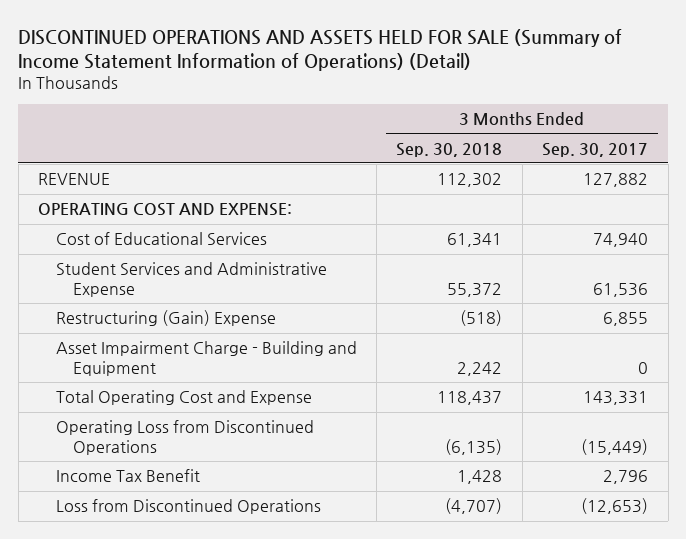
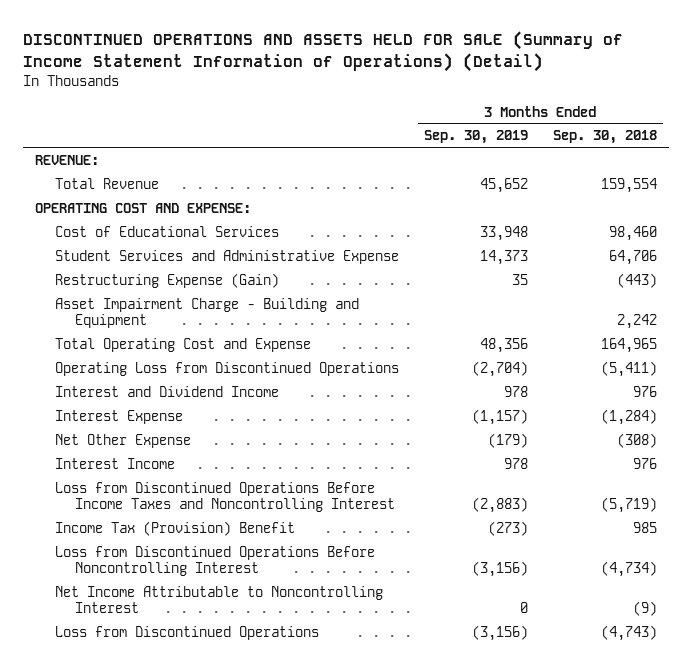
- | 3 Months Ended Sep. 30, 2018 | 3 Months Ended Sep. 30, 2017
+ | 3 Months Ended Sep. 30, 2019 | 3 Months Ended Sep. 30, 2018
- REVENUE | 112,302 | 127,882
+ REVENUE:
+ Total Revenue | 45,652 | 159,554
- Cost of Educational Services | 61,341 | 74,940
- Student Services and Administrative Expense | 55,372 | 61,536
- Restructuring (Gain) Expense | (518) | 6,855
+ Cost of Educational Services | 33,948 | 98,460
+ Student Services and Administrative Expense | 14,373 | 64,706
+ Restructuring Expense (Gain) | 35 | (443)
- Total Operating Cost and Expense | 118,437 | 143,331
- Operating Loss from Discontinued Operations | (6,135) | (15,449)
- Income Tax Benefit | 1,428 | 2,796
- Loss from Discontinued Operations | (4,707) | (12,653)
+ Total Operating Cost and Expense | 48,356 | 164,965
+ Operating Loss from Discontinued Operations | (2,704) | (5,411)
+ Interest and Dividend Income | 978 | 976
+ Interest Expense | (1,157) | (1,284)
+ Net Other Expense | (179) | (308)
+ Interest Income | 978 | 976
+ Loss from Discontinued Operations Before Income Taxes and Noncontrolling Interest | (2,883) | (5,719)
+ Income Tax (Provision) Benefit | (273) | 985
+ Loss from Discontinued Operations Before Noncontrolling Interest | (3,156) | (4,734)
+ Net Income Attributable to Noncontrolling Interest | 0 | (9)
+ Loss from Discontinued Operations | (3,156) | (4,743)

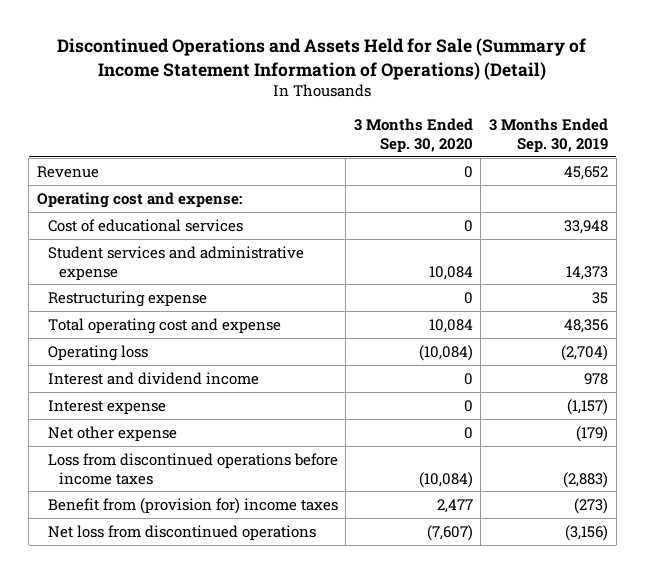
- DISCONTINUED OPERATIONS AND ASSETS HELD FOR SALE (Summary of Income Statement Information of Operations) (Detail)
+ Discontinued Operations and Assets Held for Sale (Summary of Income Statement Information of Operations) (Detail)
- | 3 Months Ended Sep. 30, 2019 | 3 Months Ended Sep. 30, 2018
+ | 3 Months Ended Sep. 30, 2020 | 3 Months Ended Sep. 30, 2019
- REVENUE:
- Total Revenue | 45,652 | 159,554
- OPERATING COST AND EXPENSE:
- Cost of Educational Services | 33,948 | 98,460
- Student Services and Administrative Expense | 14,373 | 64,706
- Restructuring Expense (Gain) | 35 | (443)
- Asset Impairment Charge - Building and Equipment | | 2,242
- Total Operating Cost and Expense | 48,356 | 164,965
- Operating Loss from Discontinued Operations | (2,704) | (5,411)
- Interest and Dividend Income | 978 | 976
- Interest Expense | (1,157) | (1,284)
- Net Other Expense | (179) | (308)
- Interest Income | 978 | 976
- Loss from Discontinued Operations Before Income Taxes and Noncontrolling Interest | (2,883) | (5,719)
- Income Tax (Provision) Benefit | (273) | 985
- Loss from Discontinued Operations Before Noncontrolling Interest | (3,156) | (4,734)
- Net Income Attributable to Noncontrolling Interest | 0 | (9)
- Loss from Discontinued Operations | (3,156) | (4,743)
+ Revenue | 0 | 45,652
+ Operating cost and expense:
+ Cost of educational services | 0 | 33,948
+ Student services and administrative expense | 10,084 | 14,373
+ Restructuring expense | 0 | 35
+ Total operating cost and expense | 10,084 | 48,356
+ Operating loss | (10,084) | (2,704)
+ Interest and dividend income | 0 | 978
+ Interest expense | 0 | (1,157)
+ Net other expense | 0 | (179)
+ Loss from discontinued operations before income taxes | (10,084) | (2,883)
+ Benefit from (provision for) income taxes | 2,477 | (273)
+ Net loss from discontinued operations | (7,607) | (3,156)

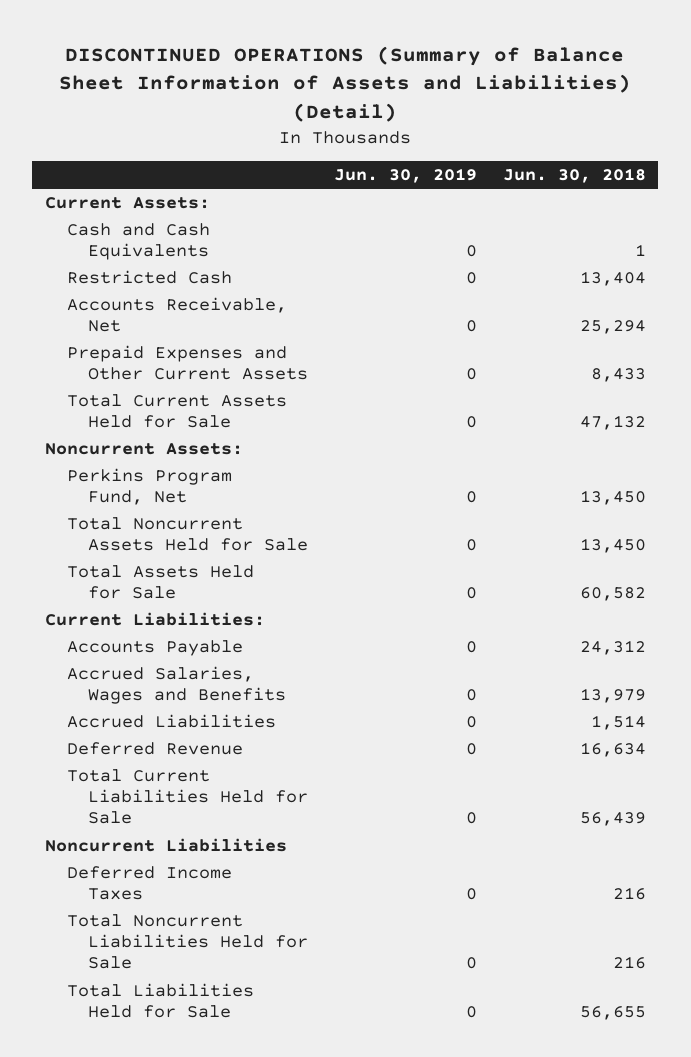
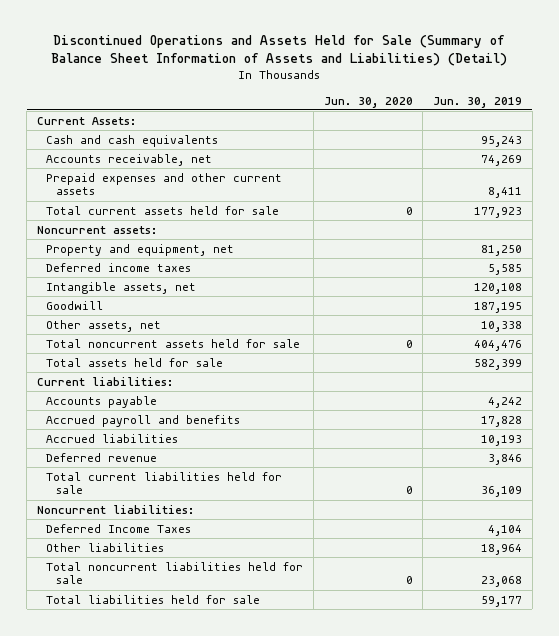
- DISCONTINUED OPERATIONS (Summary of Balance Sheet Information of Assets and Liabilities) (Detail)
+ Discontinued Operations and Assets Held for Sale (Summary of Balance Sheet Information of Assets and Liabilities) (Detail)
- | Jun. 30, 2019 | Jun. 30, 2018
+ | Jun. 30, 2020 | Jun. 30, 2019
- Cash and Cash Equivalents | 0 | 1
- Restricted Cash | 0 | 13,404
- Accounts Receivable, Net | 0 | 25,294
- Prepaid Expenses and Other Current Assets | 0 | 8,433
- Total Current Assets Held for Sale | 0 | 47,132
- Noncurrent Assets:
- Perkins Program Fund, Net | 0 | 13,450
- Total Noncurrent Assets Held for Sale | 0 | 13,450
- Total Assets Held for Sale | 0 | 60,582
- Current Liabilities:
- Accounts Payable | 0 | 24,312
- Accrued Salaries, Wages and Benefits | 0 | 13,979
- Accrued Liabilities | 0 | 1,514
- Deferred Revenue | 0 | 16,634
- Total Current Liabilities Held for Sale | 0 | 56,439
- Noncurrent Liabilities
- Deferred Income Taxes | 0 | 216
- Total Noncurrent Liabilities Held for Sale | 0 | 216
- Total Liabilities Held for Sale | 0 | 56,655
+ Cash and cash equivalents | | 95,243
+ Accounts receivable, net | | 74,269
+ Prepaid expenses and other current assets | | 8,411
+ Total current assets held for sale | 0 | 177,923
+ Noncurrent assets:
+ Property and equipment, net | | 81,250
+ Deferred income taxes | | 5,585
+ Intangible assets, net | | 120,108
+ Goodwill | | 187,195
+ Other assets, net | | 10,338
+ Total noncurrent assets held for sale | 0 | 404,476
+ Total assets held for sale | | 582,399
+ Current liabilities:
+ Accounts payable | | 4,242
+ Accrued payroll and benefits | | 17,828
+ Accrued liabilities | | 10,193
+ Deferred revenue | | 3,846
+ Total current liabilities held for sale | 0 | 36,109
+ Noncurrent liabilities:
+ Deferred Income Taxes | | 4,104
+ Other liabilities | | 18,964
+ Total noncurrent liabilities held for sale | 0 | 23,068
+ Total liabilities held for sale | | 59,177

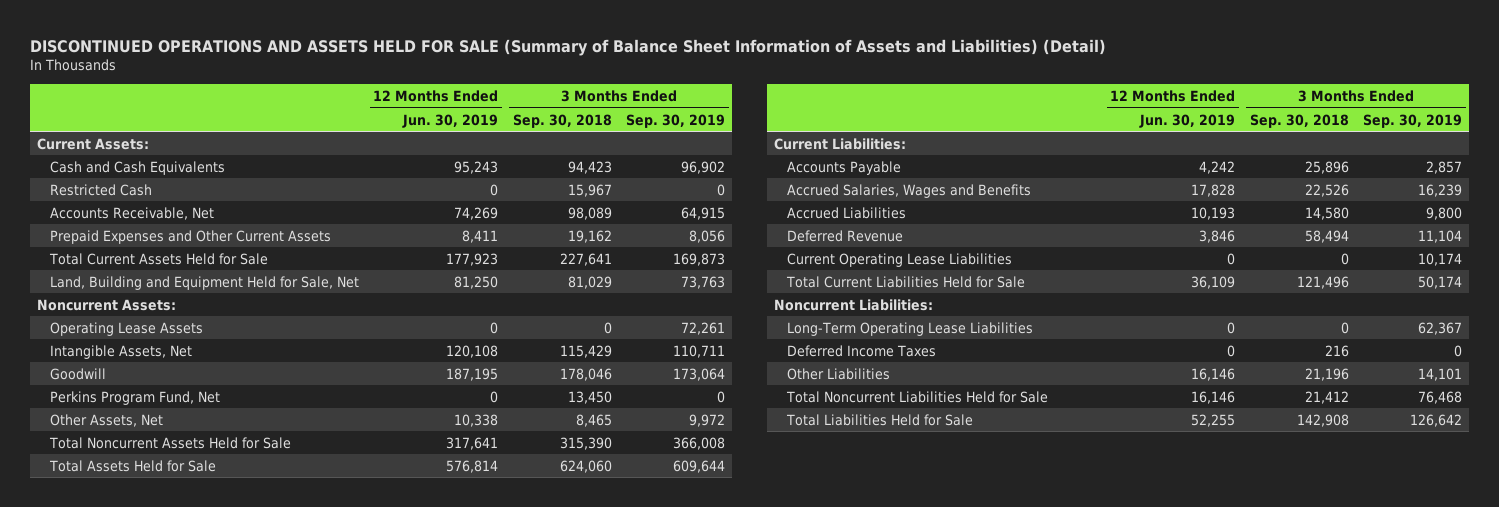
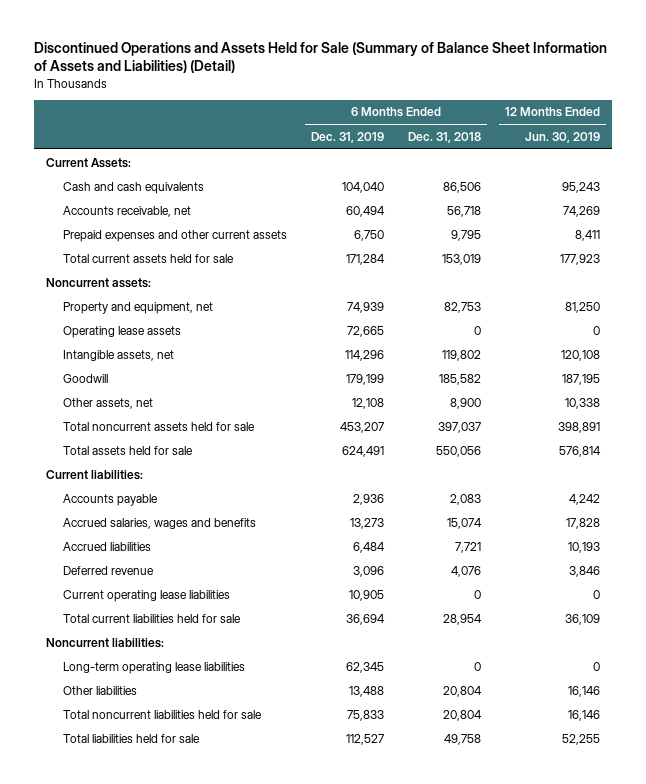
- DISCONTINUED OPERATIONS AND ASSETS HELD FOR SALE (Summary of Balance Sheet Information of Assets and Liabilities) (Detail)
+ Discontinued Operations and Assets Held for Sale (Summary of Balance Sheet Information of Assets and Liabilities) (Detail)
- | 12 Months Ended Jun. 30, 2019 | 3 Months Ended Sep. 30, 2018 | 3 Months Ended Sep. 30, 2019
+ | 6 Months Ended Dec. 31, 2019 | 6 Months Ended Dec. 31, 2018 | 12 Months Ended Jun. 30, 2019
- Cash and Cash Equivalents | 95,243 | 94,423 | 96,902
- Restricted Cash | 0 | 15,967 | 0
- Accounts Receivable, Net | 74,269 | 98,089 | 64,915
- Prepaid Expenses and Other Current Assets | 8,411 | 19,162 | 8,056
- Total Current Assets Held for Sale | 177,923 | 227,641 | 169,873
- Land, Building and Equipment Held for Sale, Net | 81,250 | 81,029 | 73,763
- Noncurrent Assets:
- Operating Lease Assets | 0 | 0 | 72,261
- Intangible Assets, Net | 120,108 | 115,429 | 110,711
+ Cash and cash equivalents | 104,040 | 86,506 | 95,243
+ Accounts receivable, net | 60,494 | 56,718 | 74,269
+ Prepaid expenses and other current assets | 6,750 | 9,795 | 8,411
+ Total current assets held for sale | 171,284 | 153,019 | 177,923
+ Noncurrent assets:
+ Property and equipment, net | 74,939 | 82,753 | 81,250
+ Operating lease assets | 72,665 | 0 | 0
+ Intangible assets, net | 114,296 | 119,802 | 120,108
- Perkins Program Fund, Net | 0 | 13,450 | 0
- Other Assets, Net | 10,338 | 8,465 | 9,972
- Total Noncurrent Assets Held for Sale | 317,641 | 315,390 | 366,008
- Total Assets Held for Sale | 576,814 | 624,060 | 609,644
- Current Liabilities:
- Accounts Payable | 4,242 | 25,896 | 2,857
- Accrued Salaries, Wages and Benefits | 17,828 | 22,526 | 16,239
- Accrued Liabilities | 10,193 | 14,580 | 9,800
- Deferred Revenue | 3,846 | 58,494 | 11,104
- Current Operating Lease Liabilities | 0 | 0 | 10,174
- Total Current Liabilities Held for Sale | 36,109 | 121,496 | 50,174
- Noncurrent Liabilities:
- Long-Term Operating Lease Liabilities | 0 | 0 | 62,367
- Deferred Income Taxes | 0 | 216 | 0
- Other Liabilities | 16,146 | 21,196 | 14,101
- Total Noncurrent Liabilities Held for Sale | 16,146 | 21,412 | 76,468
- Total Liabilities Held for Sale | 52,255 | 142,908 | 126,642
+ Other assets, net | 12,108 | 8,900 | 10,338
+ Total noncurrent assets held for sale | 453,207 | 397,037 | 398,891
+ Total assets held for sale | 624,491 | 550,056 | 576,814
+ Current liabilities:
+ Accounts payable | 2,936 | 2,083 | 4,242
+ Accrued salaries, wages and benefits | 13,273 | 15,074 | 17,828
+ Accrued liabilities | 6,484 | 7,721 | 10,193
+ Deferred revenue | 3,096 | 4,076 | 3,846
+ Current operating lease liabilities | 10,905 | 0 | 0
+ Total current liabilities held for sale | 36,694 | 28,954 | 36,109
+ Noncurrent liabilities:
+ Long-term operating lease liabilities | 62,345 | 0 | 0
+ Other liabilities | 13,488 | 20,804 | 16,146
+ Total noncurrent liabilities held for sale | 75,833 | 20,804 | 16,146
+ Total liabilities held for sale | 112,527 | 49,758 | 52,255

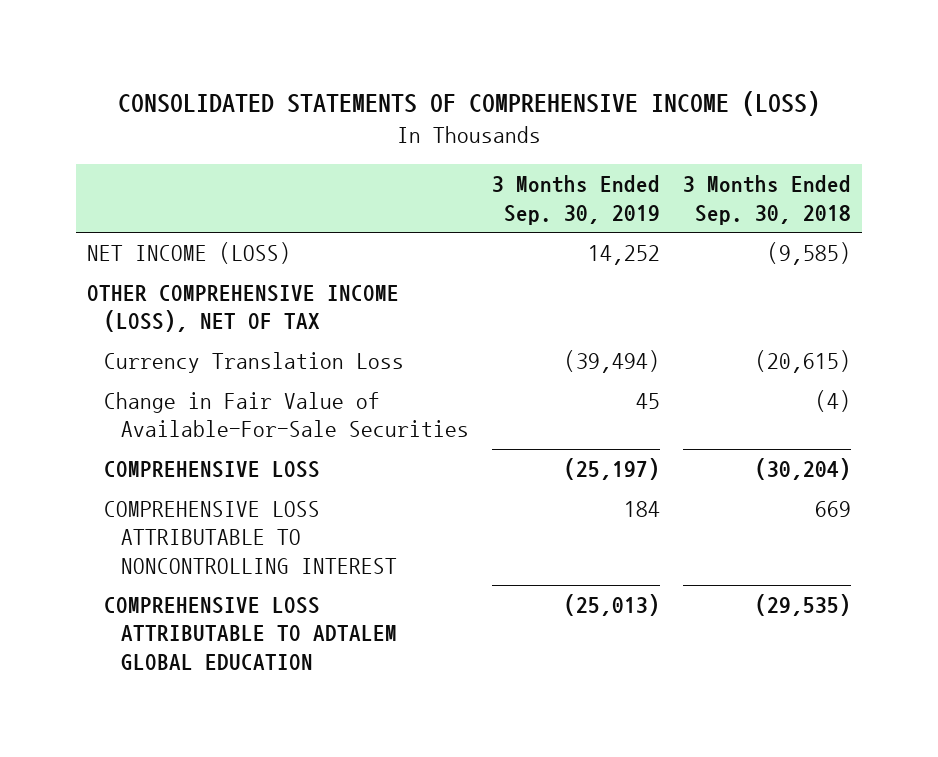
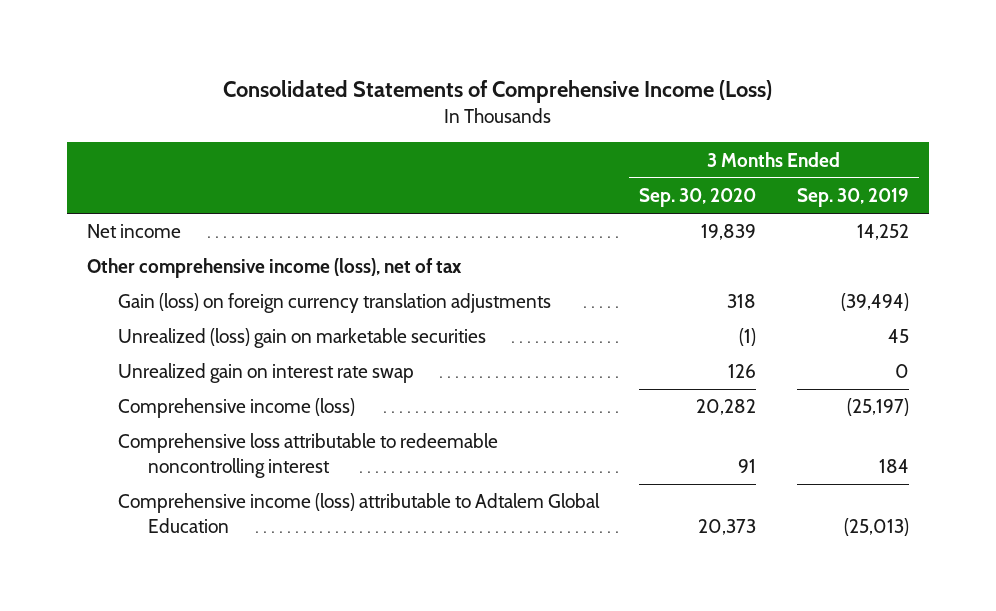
- CONSOLIDATED STATEMENTS OF COMPREHENSIVE INCOME (LOSS)
+ Consolidated Statements of Comprehensive Income (Loss)
- | 3 Months Ended Sep. 30, 2019 | 3 Months Ended Sep. 30, 2018
+ | 3 Months Ended Sep. 30, 2020 | 3 Months Ended Sep. 30, 2019
- NET INCOME (LOSS) | 14,252 | (9,585)
- OTHER COMPREHENSIVE INCOME (LOSS), NET OF TAX
- Currency Translation Loss | (39,494) | (20,615)
- Change in Fair Value of Available-For-Sale Securities | 45 | (4)
- COMPREHENSIVE LOSS | (25,197) | (30,204)
- COMPREHENSIVE LOSS ATTRIBUTABLE TO NONCONTROLLING INTEREST | 184 | 669
- COMPREHENSIVE LOSS ATTRIBUTABLE TO ADTALEM GLOBAL EDUCATION | (25,013) | (29,535)
+ Net income | 19,839 | 14,252
+ Other comprehensive income (loss), net of tax
+ Gain (loss) on foreign currency translation adjustments | 318 | (39,494)
+ Unrealized (loss) gain on marketable securities | (1) | 45
+ Unrealized gain on interest rate swap | 126 | 0
+ Comprehensive income (loss) | 20,282 | (25,197)
+ Comprehensive loss attributable to redeemable noncontrolling interest | 91 | 184
+ Comprehensive income (loss) attributable to Adtalem Global Education | 20,373 | (25,013)

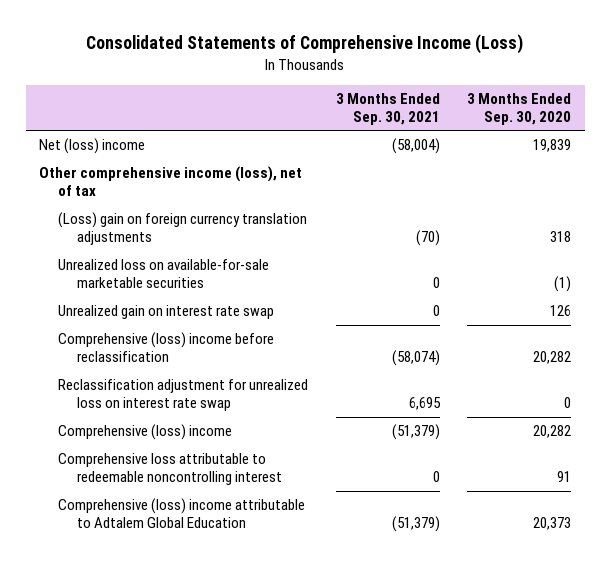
- | 3 Months Ended Sep. 30, 2020 | 3 Months Ended Sep. 30, 2019
+ | 3 Months Ended Sep. 30, 2021 | 3 Months Ended Sep. 30, 2020
- Net income | 19,839 | 14,252
+ Net (loss) income | (58,004) | 19,839
- Gain (loss) on foreign currency translation adjustments | 318 | (39,494)
- Unrealized (loss) gain on marketable securities | (1) | 45
+ (Loss) gain on foreign currency translation adjustments | (70) | 318
+ Unrealized loss on available-for-sale marketable securities | 0 | (1)
- Comprehensive income (loss) | 20,282 | (25,197)
+ Comprehensive (loss) income before reclassification | (58,074) | 20,282
+ Reclassification adjustment for unrealized loss on interest rate swap | 6,695 | 0
+ Comprehensive (loss) income | (51,379) | 20,282
- Comprehensive income (loss) attributable to Adtalem Global Education | 20,373 | (25,013)
+ Comprehensive (loss) income attributable to Adtalem Global Education | (51,379) | 20,373

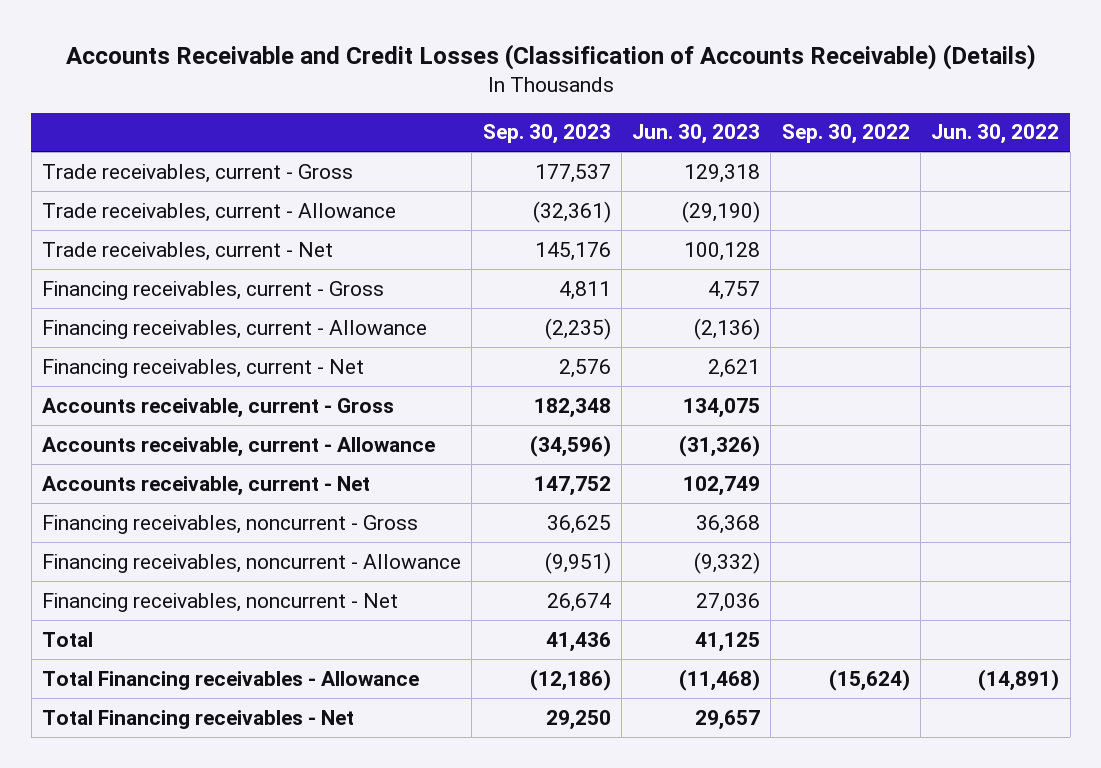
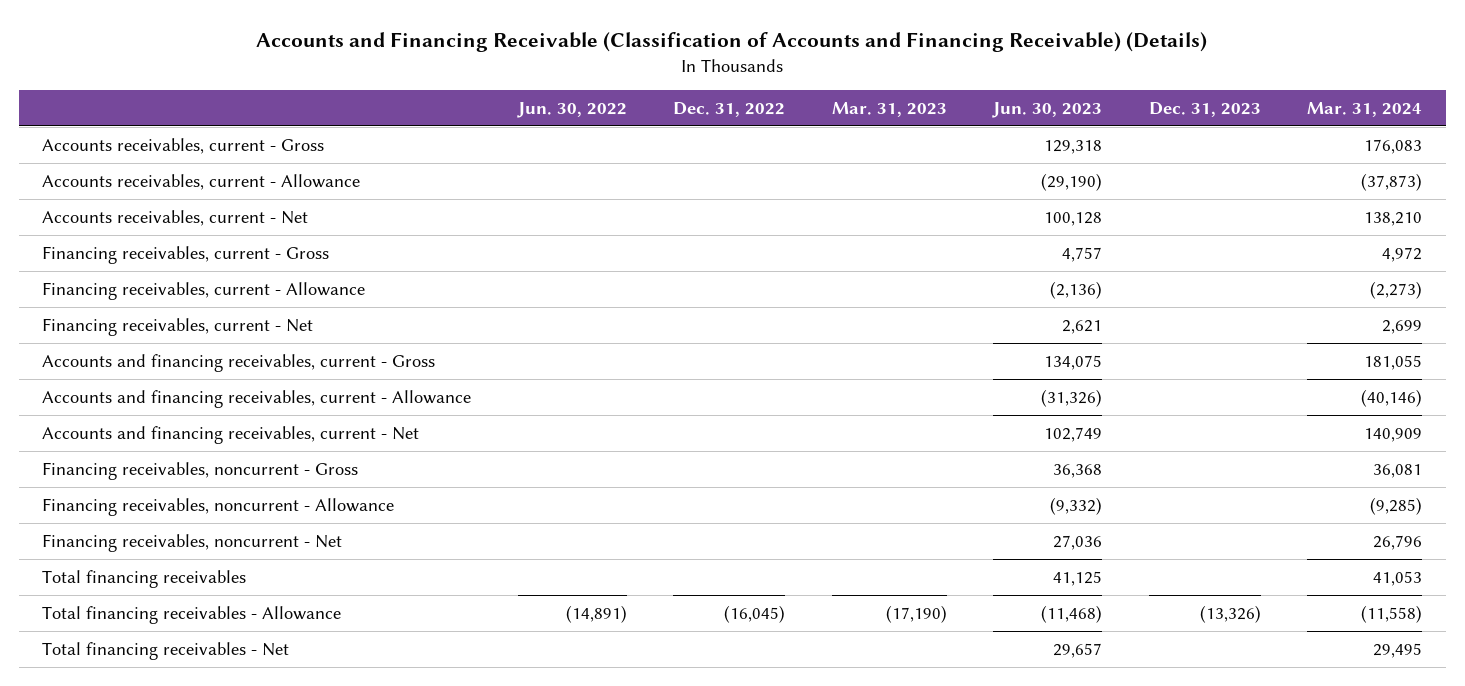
- Accounts Receivable and Credit Losses (Classification of Accounts Receivable) (Details)
+ Accounts and Financing Receivable (Classification of Accounts and Financing Receivable) (Details)
- | Sep. 30, 2023 | Jun. 30, 2023 | Sep. 30, 2022 | Jun. 30, 2022
+ | Jun. 30, 2022 | Dec. 31, 2022 | Mar. 31, 2023 | Jun. 30, 2023 | Dec. 31, 2023 | Mar. 31, 2024
- Trade receivables, current - Gross | 177,537 | 129,318 | |
- Trade receivables, current - Allowance | (32,361) | (29,190) | |
- Trade receivables, current - Net | 145,176 | 100,128 | |
+ Accounts receivables, current - Gross | | | | 129,318 | | 176,083
+ Accounts receivables, current - Allowance | | | | (29,190) | | (37,873)
+ Accounts receivables, current - Net | | | | 100,128 | | 138,210
- Accounts receivable, current - Gross | 182,348 | 134,075 | |
- Accounts receivable, current - Allowance | (34,596) | (31,326) | |
- Accounts receivable, current - Net | 147,752 | 102,749 | |
+ Accounts and financing receivables, current - Gross | | | | 134,075 | | 181,055
+ Accounts and financing receivables, current - Allowance | | | | (31,326) | | (40,146)
+ Accounts and financing receivables, current - Net | | | | 102,749 | | 140,909
- Total | 41,436 | 41,125 | |
- Total Financing receivables - Allowance | (12,186) | (11,468) | (15,624) | (14,891)
- Total Financing receivables - Net | 29,250 | 29,657 | |
+ Total financing receivables | | | | 41,125 | | 41,053
+ Total financing receivables - Allowance | (14,891) | (16,045) | (17,190) | (11,468) | (13,326) | (11,558)
+ Total financing receivables - Net | | | | 29,657 | | 29,495

